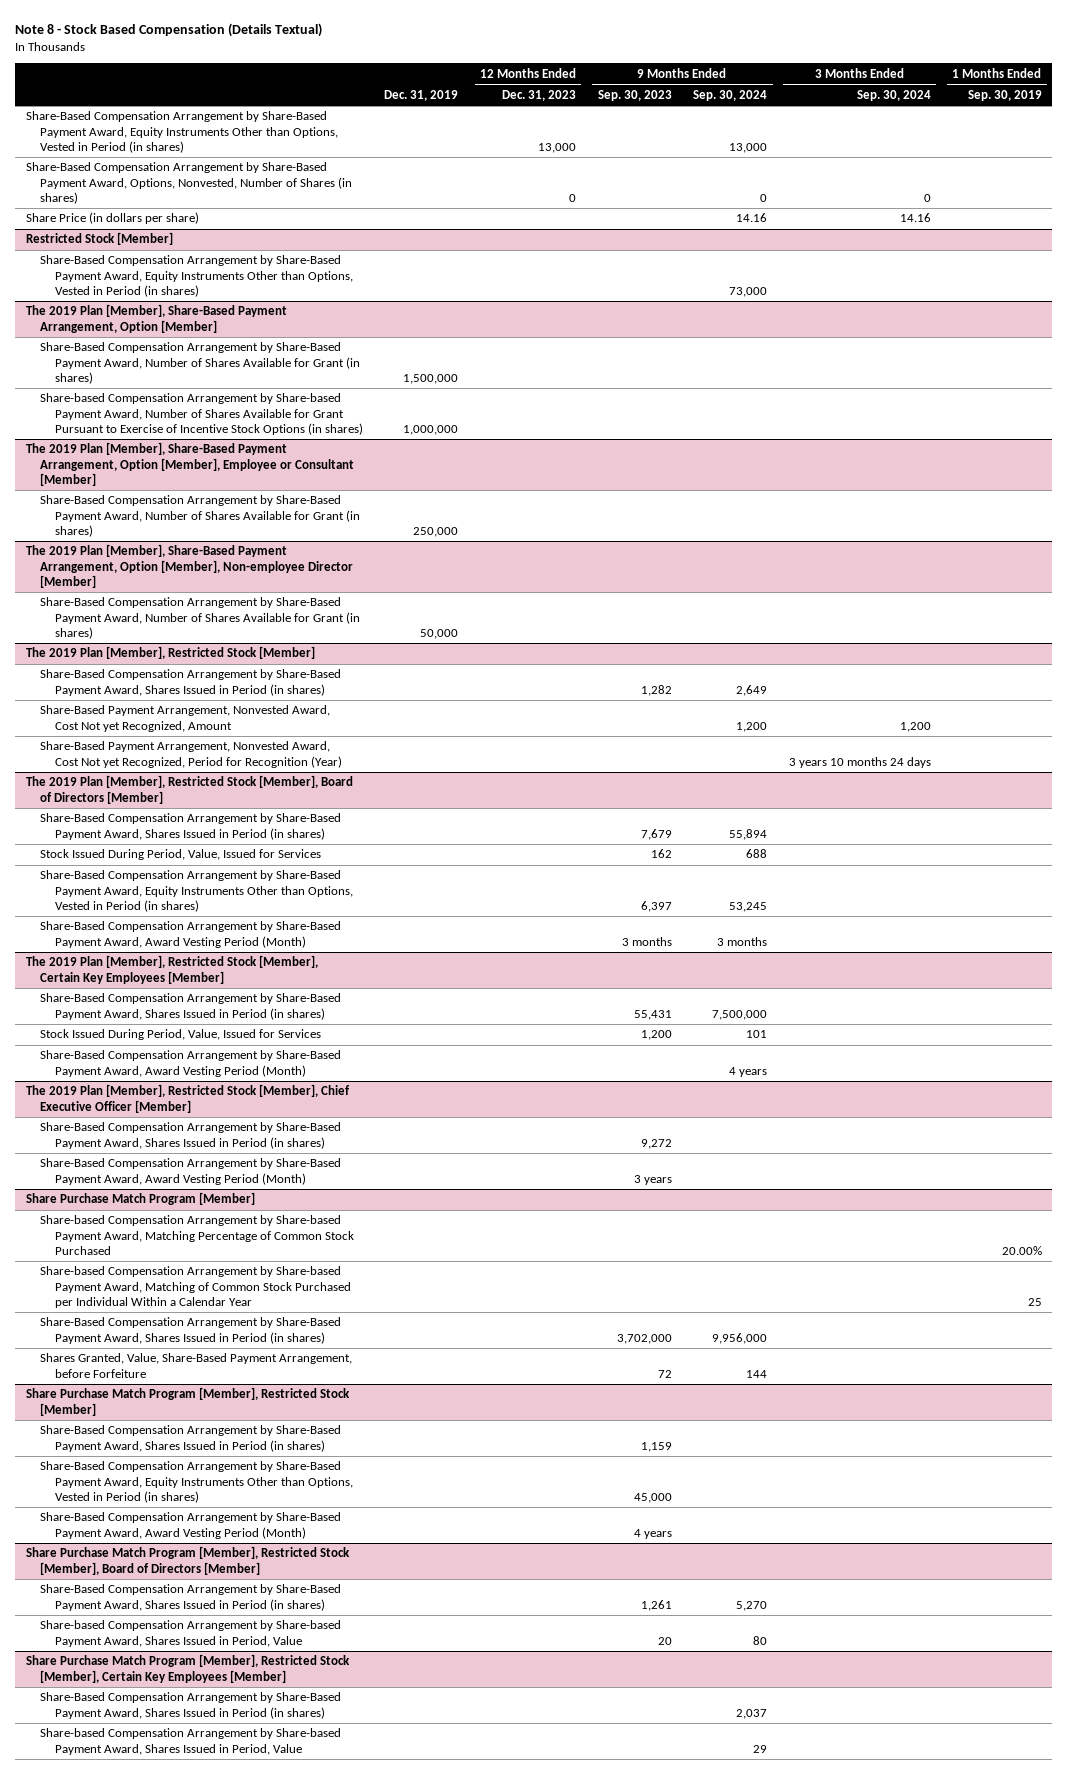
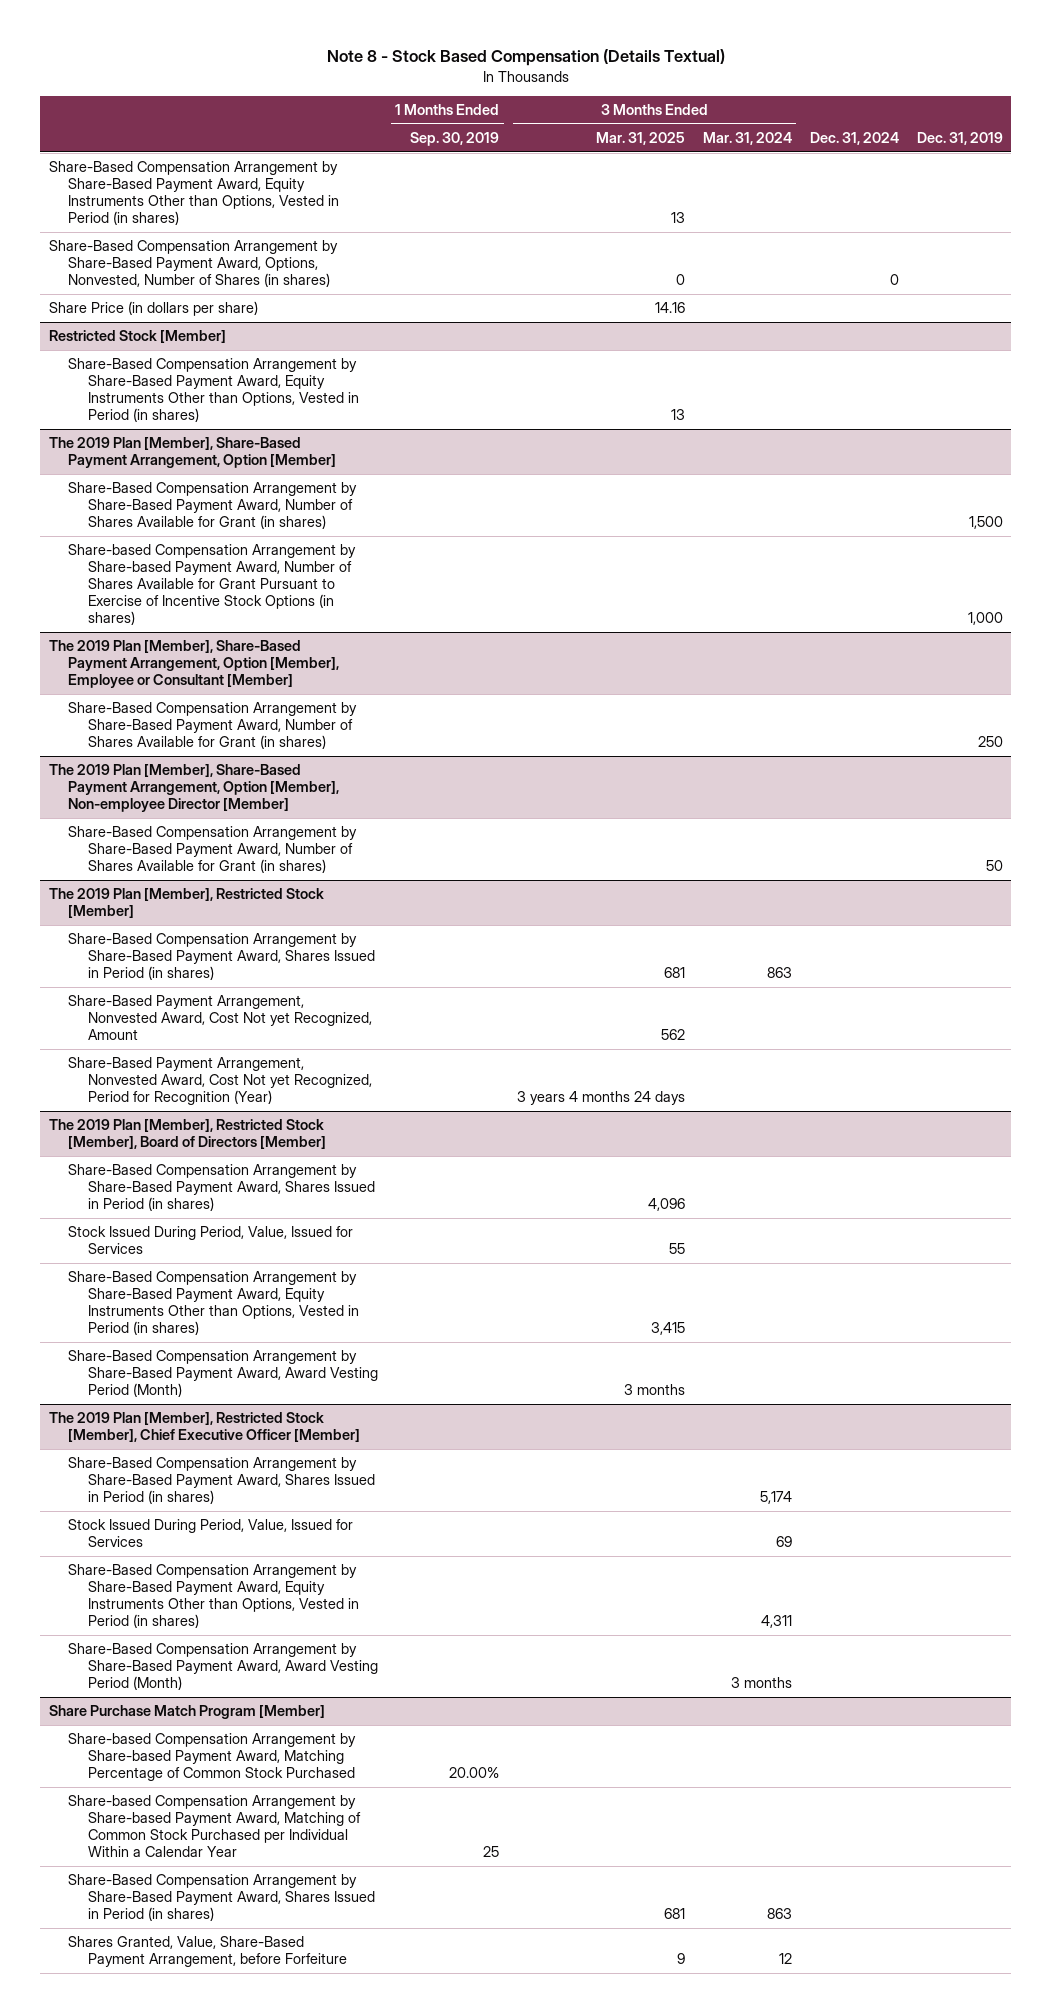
- | Dec. 31, 2019 | 12 Months Ended Dec. 31, 2023 | 9 Months Ended Sep. 30, 2023 | 9 Months Ended Sep. 30, 2024 | 3 Months Ended Sep. 30, 2024 | 1 Months Ended Sep. 30, 2019
+ | 1 Months Ended Sep. 30, 2019 | 3 Months Ended Mar. 31, 2025 | 3 Months Ended Mar. 31, 2024 | Dec. 31, 2024 | Dec. 31, 2019
@ The 2019 Plan [Member], Share-Based Payment Arrangement, Option [Member]
- Share-Based Compensation Arrangement by Share-Based Payment Award, Number of Shares Available for Grant (in shares) | 1,500,000 | | | | |
- Share-based Compensation Arrangement by Share-based Payment Award, Number of Shares Available for Grant Pursuant to Exercise of Incentive Stock Options (in shares) | 1,000,000 | | | | |
+ Share-Based Compensation Arrangement by Share-Based Payment Award, Number of Shares Available for Grant (in shares) | | | | | 1,500
+ Share-based Compensation Arrangement by Share-based Payment Award, Number of Shares Available for Grant Pursuant to Exercise of Incentive Stock Options (in shares) | | | | | 1,000
@ The 2019 Plan [Member], Share-Based Payment Arrangement, Option [Member], Employee or Consultant [Member]
- Share-Based Compensation Arrangement by Share-Based Payment Award, Number of Shares Available for Grant (in shares) | 250,000 | | | | |
+ Share-Based Compensation Arrangement by Share-Based Payment Award, Number of Shares Available for Grant (in shares) | | | | | 250
@ The 2019 Plan [Member], Share-Based Payment Arrangement, Option [Member], Non-employee Director [Member]
- Share-Based Compensation Arrangement by Share-Based Payment Award, Number of Shares Available for Grant (in shares) | 50,000 | | | | |
+ Share-Based Compensation Arrangement by Share-Based Payment Award, Number of Shares Available for Grant (in shares) | | | | | 50
- The 2019 Plan [Member], Restricted Stock [Member], Certain Key Employees [Member]
- Share-Based Compensation Arrangement by Share-Based Payment Award, Shares Issued in Period (in shares) | | | 55,431 | 7,500,000 | |
- Stock Issued During Period, Value, Issued for Services | | | 1,200 | 101 | |
- Share-Based Compensation Arrangement by Share-Based Payment Award, Award Vesting Period (Month) | | | | 4 years | |
@ The 2019 Plan [Member], Restricted Stock [Member], Chief Executive Officer [Member]
+ Stock Issued During Period, Value, Issued for Services | | | 69 | |
+ Share-Based Compensation Arrangement by Share-Based Payment Award, Equity Instruments Other than Options, Vested in Period (in shares) | | | 4,311 | |
- Share Purchase Match Program [Member], Restricted Stock [Member]
- Share-Based Compensation Arrangement by Share-Based Payment Award, Shares Issued in Period (in shares) | | | 1,159 | | |
- Share-Based Compensation Arrangement by Share-Based Payment Award, Equity Instruments Other than Options, Vested in Period (in shares) | | | 45,000 | | |
- Share-Based Compensation Arrangement by Share-Based Payment Award, Award Vesting Period (Month) | | | 4 years | | |
- Share Purchase Match Program [Member], Restricted Stock [Member], Board of Directors [Member]
- Share-Based Compensation Arrangement by Share-Based Payment Award, Shares Issued in Period (in shares) | | | 1,261 | 5,270 | |
- Share-based Compensation Arrangement by Share-based Payment Award, Shares Issued in Period, Value | | | 20 | 80 | |
- Share Purchase Match Program [Member], Restricted Stock [Member], Certain Key Employees [Member]
- Share-Based Compensation Arrangement by Share-Based Payment Award, Shares Issued in Period (in shares) | | | | 2,037 | |
- Share-based Compensation Arrangement by Share-based Payment Award, Shares Issued in Period, Value | | | | 29 | |

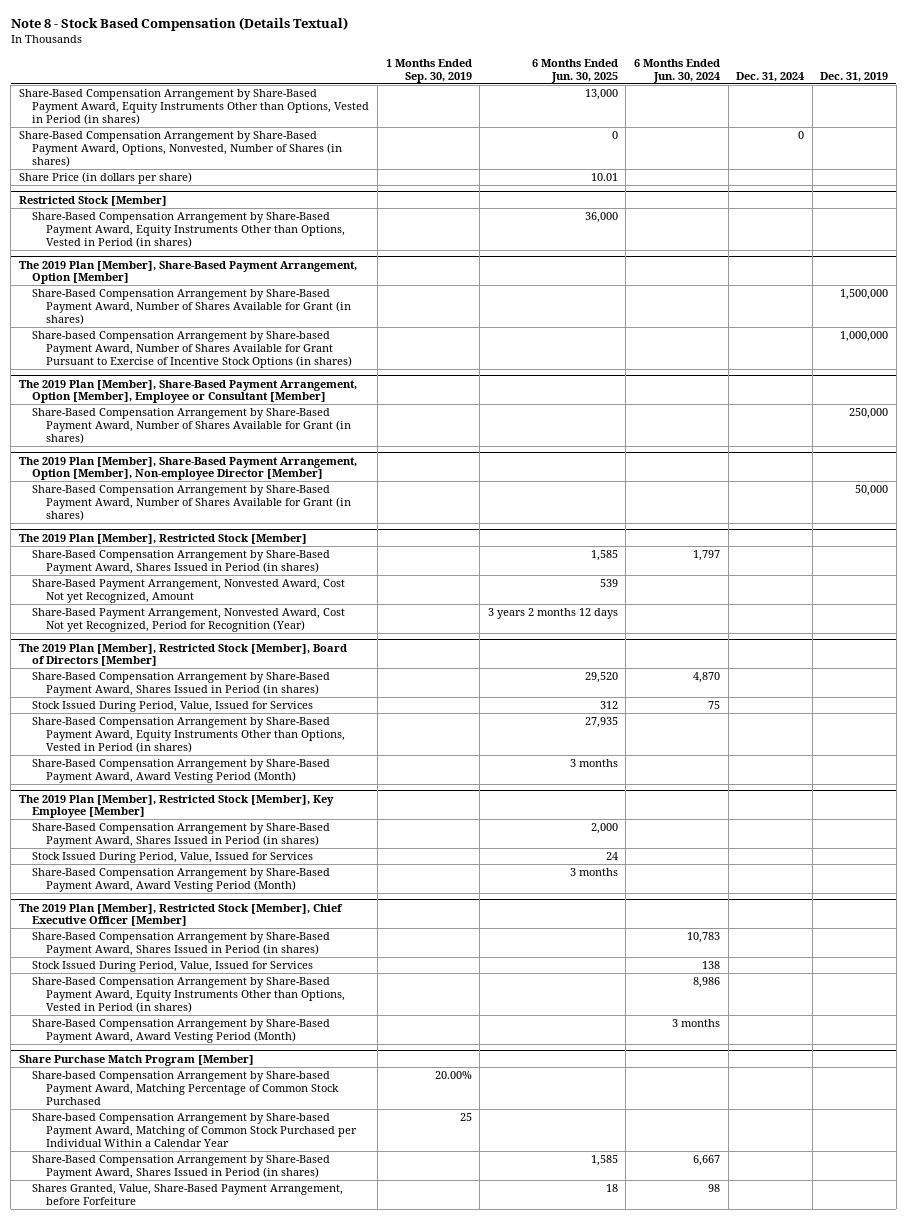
- | 1 Months Ended Sep. 30, 2019 | 3 Months Ended Mar. 31, 2025 | 3 Months Ended Mar. 31, 2024 | Dec. 31, 2024 | Dec. 31, 2019
+ | 1 Months Ended Sep. 30, 2019 | 6 Months Ended Jun. 30, 2025 | 6 Months Ended Jun. 30, 2024 | Dec. 31, 2024 | Dec. 31, 2019
@ The 2019 Plan [Member], Share-Based Payment Arrangement, Option [Member]
- Share-Based Compensation Arrangement by Share-Based Payment Award, Number of Shares Available for Grant (in shares) | | | | | 1,500
- Share-based Compensation Arrangement by Share-based Payment Award, Number of Shares Available for Grant Pursuant to Exercise of Incentive Stock Options (in shares) | | | | | 1,000
+ Share-Based Compensation Arrangement by Share-Based Payment Award, Number of Shares Available for Grant (in shares) | | | | | 1,500,000
+ Share-based Compensation Arrangement by Share-based Payment Award, Number of Shares Available for Grant Pursuant to Exercise of Incentive Stock Options (in shares) | | | | | 1,000,000
@ The 2019 Plan [Member], Share-Based Payment Arrangement, Option [Member], Employee or Consultant [Member]
- Share-Based Compensation Arrangement by Share-Based Payment Award, Number of Shares Available for Grant (in shares) | | | | | 250
+ Share-Based Compensation Arrangement by Share-Based Payment Award, Number of Shares Available for Grant (in shares) | | | | | 250,000
@ The 2019 Plan [Member], Share-Based Payment Arrangement, Option [Member], Non-employee Director [Member]
- Share-Based Compensation Arrangement by Share-Based Payment Award, Number of Shares Available for Grant (in shares) | | | | | 50
+ Share-Based Compensation Arrangement by Share-Based Payment Award, Number of Shares Available for Grant (in shares) | | | | | 50,000
+ The 2019 Plan [Member], Restricted Stock [Member], Key Employee [Member]
+ Share-Based Compensation Arrangement by Share-Based Payment Award, Shares Issued in Period (in shares) | | 2,000 | | |
+ Stock Issued During Period, Value, Issued for Services | | 24 | | |
+ Share-Based Compensation Arrangement by Share-Based Payment Award, Award Vesting Period (Month) | | 3 months | | |

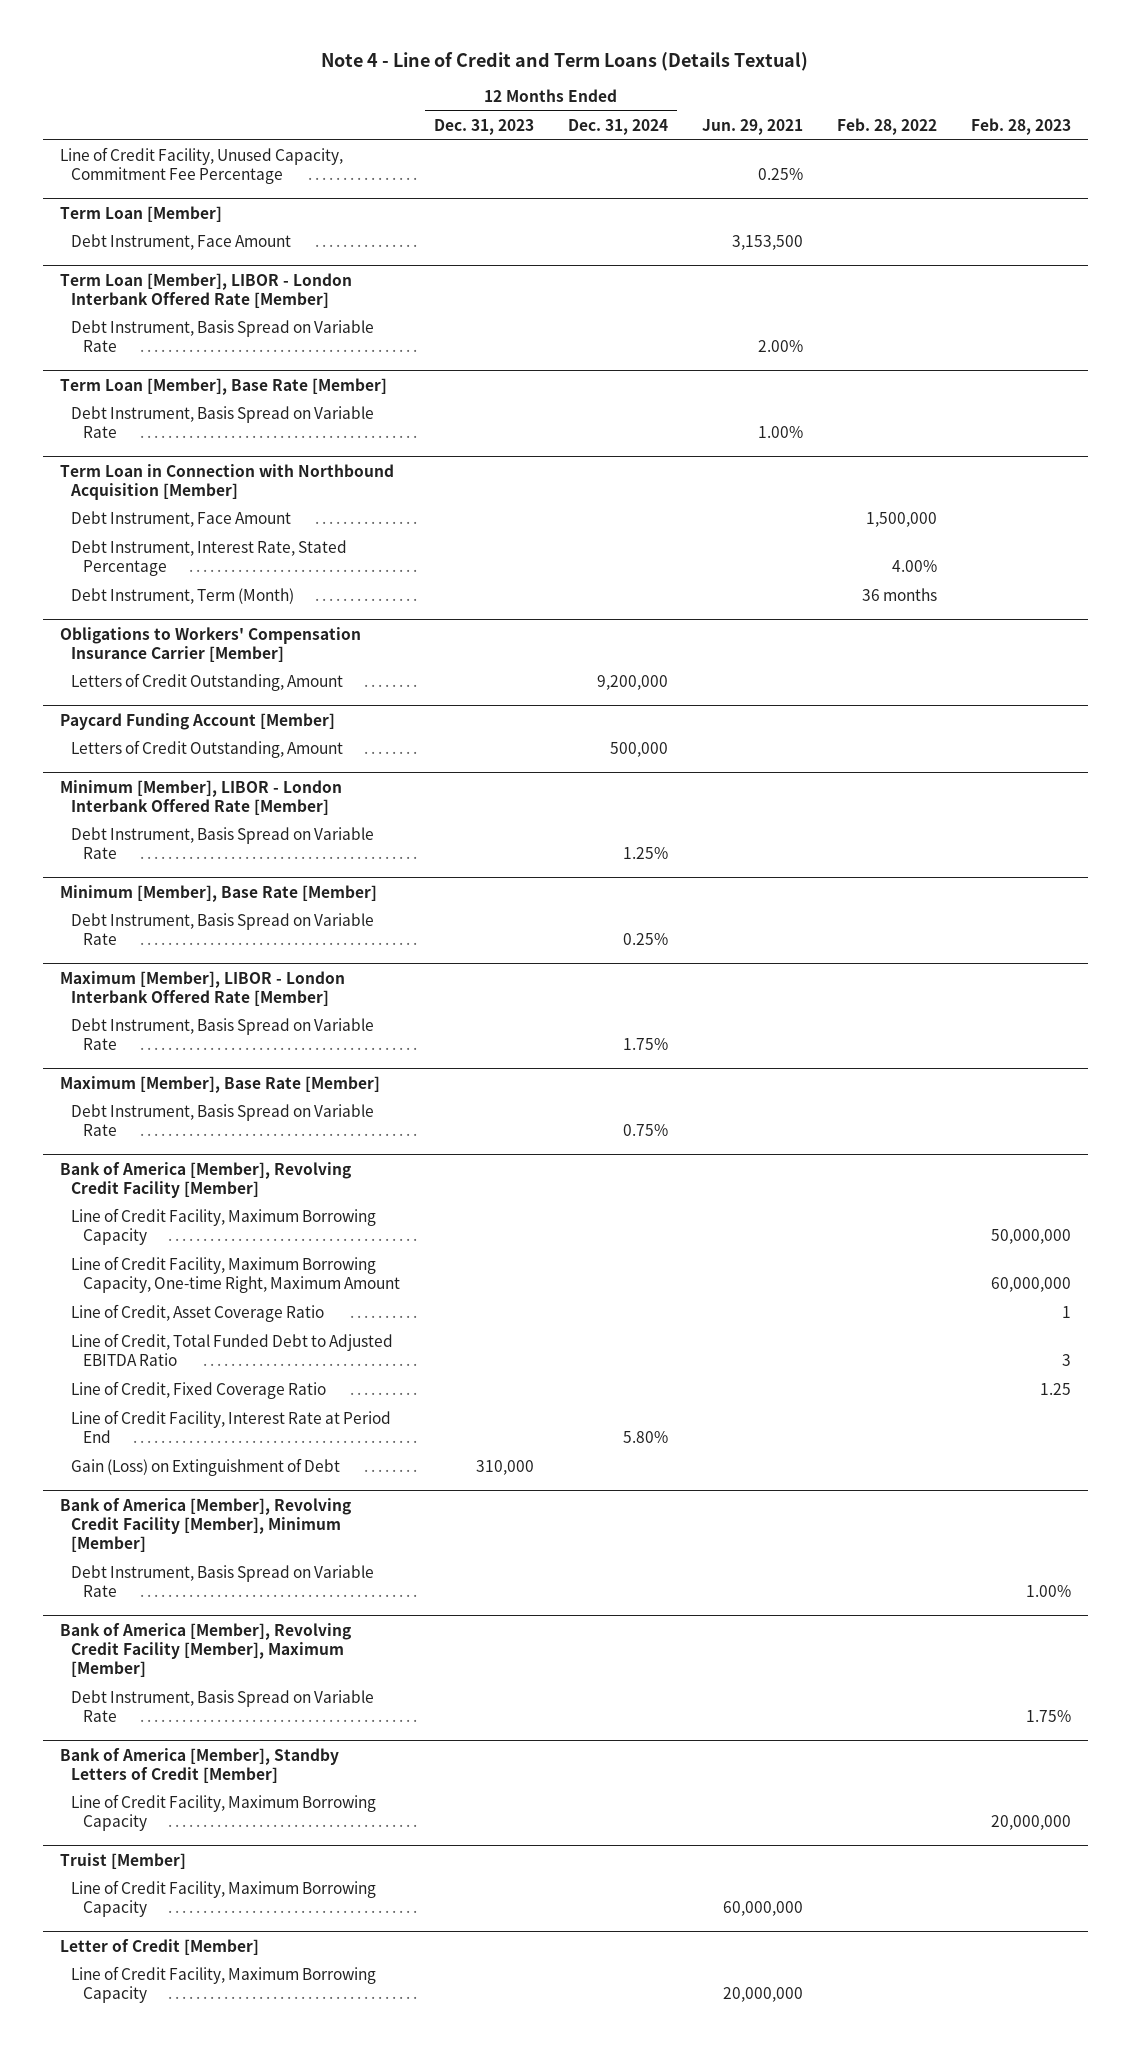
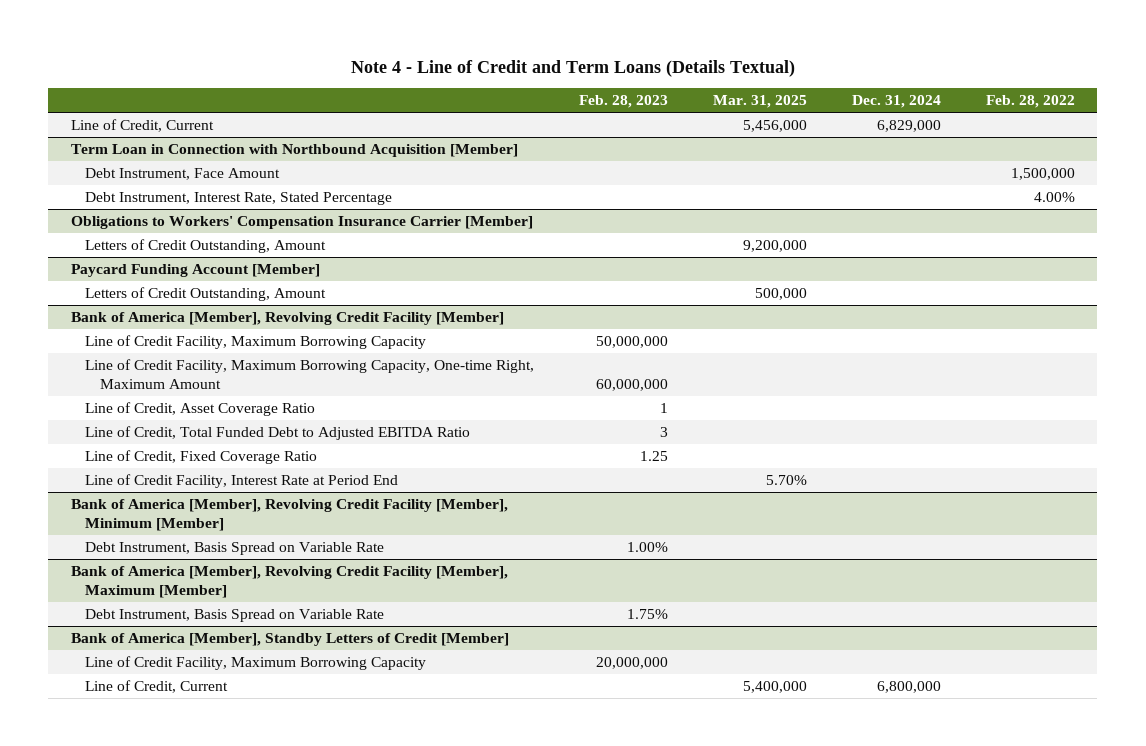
- | 12 Months Ended Dec. 31, 2023 | 12 Months Ended Dec. 31, 2024 | Jun. 29, 2021 | Feb. 28, 2022 | Feb. 28, 2023
+ | Feb. 28, 2023 | Mar. 31, 2025 | Dec. 31, 2024 | Feb. 28, 2022
- Line of Credit Facility, Unused Capacity, Commitment Fee Percentage | | | 0.25% | |
- Term Loan [Member]
- Debt Instrument, Face Amount | | | 3,153,500 | |
- Term Loan [Member], LIBOR - London Interbank Offered Rate [Member]
- Debt Instrument, Basis Spread on Variable Rate | | | 2.00% | |
- Term Loan [Member], Base Rate [Member]
- Debt Instrument, Basis Spread on Variable Rate | | | 1.00% | |
+ Line of Credit, Current | | 5,456,000 | 6,829,000 |
@ Term Loan in Connection with Northbound Acquisition [Member]
- Debt Instrument, Term (Month) | | | | 36 months |
- Minimum [Member], LIBOR - London Interbank Offered Rate [Member]
- Debt Instrument, Basis Spread on Variable Rate | | 1.25% | | |
- Minimum [Member], Base Rate [Member]
- Debt Instrument, Basis Spread on Variable Rate | | 0.25% | | |
- Maximum [Member], LIBOR - London Interbank Offered Rate [Member]
- Debt Instrument, Basis Spread on Variable Rate | | 1.75% | | |
- Maximum [Member], Base Rate [Member]
- Debt Instrument, Basis Spread on Variable Rate | | 0.75% | | |
@ Bank of America [Member], Revolving Credit Facility [Member]
- Gain (Loss) on Extinguishment of Debt | 310,000 | | | |
- Truist [Member]
- Line of Credit Facility, Maximum Borrowing Capacity | | | 60,000,000 | |
- Letter of Credit [Member]
- Line of Credit Facility, Maximum Borrowing Capacity | | | 20,000,000 | |
@ Bank of America [Member], Standby Letters of Credit [Member]
+ Line of Credit, Current | | 5,400,000 | 6,800,000 |

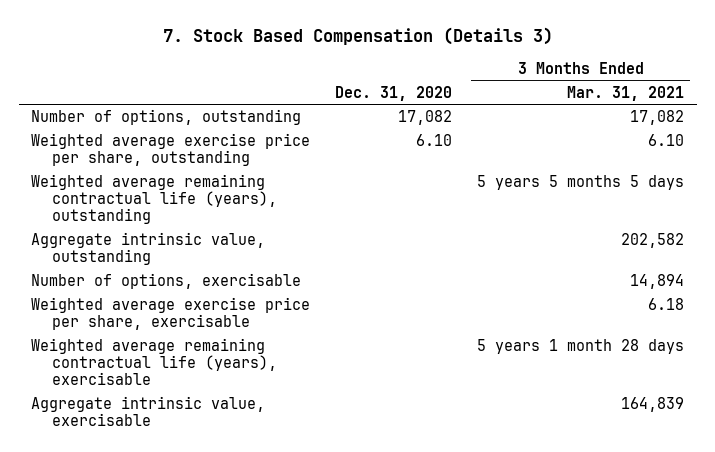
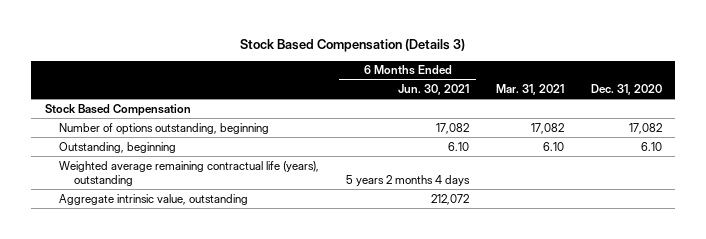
- 7. Stock Based Compensation (Details 3)
+ Stock Based Compensation (Details 3)
- | Dec. 31, 2020 | 3 Months Ended Mar. 31, 2021
+ | 6 Months Ended Jun. 30, 2021 | Mar. 31, 2021 | Dec. 31, 2020
- Number of options, outstanding | 17,082 | 17,082
- Weighted average exercise price per share, outstanding | 6.10 | 6.10
+ Stock Based Compensation
+ Number of options outstanding, beginning | 17,082 | 17,082 | 17,082
+ Outstanding, beginning | 6.10 | 6.10 | 6.10
- Number of options, exercisable | | 14,894
- Weighted average exercise price per share, exercisable | | 6.18
- Weighted average remaining contractual life (years), exercisable | | 5 years 1 month 28 days
- Aggregate intrinsic value, exercisable | | 164,839

